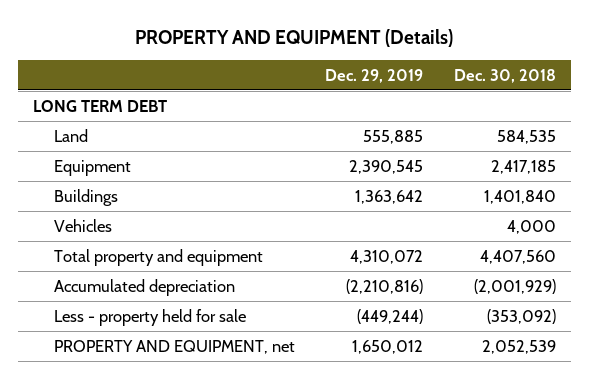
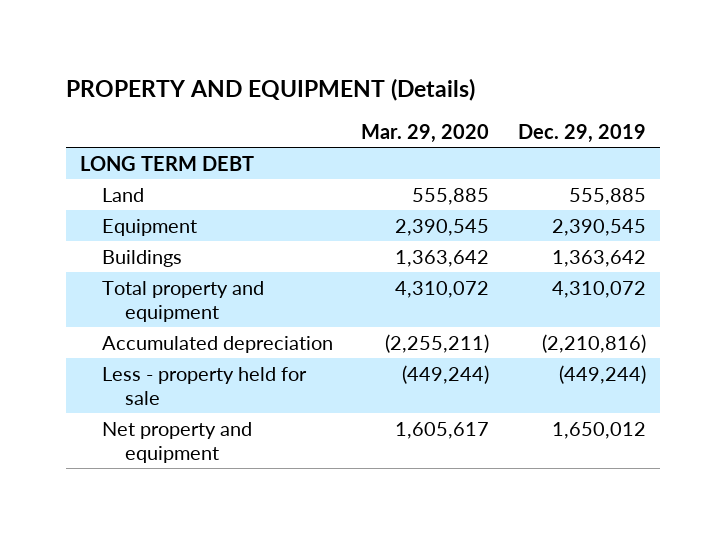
- | Dec. 29, 2019 | Dec. 30, 2018
+ | Mar. 29, 2020 | Dec. 29, 2019
- Vehicles | | 4,000
- PROPERTY AND EQUIPMENT, net | 1,650,012 | 2,052,539
+ Net property and equipment | 1,605,617 | 1,650,012

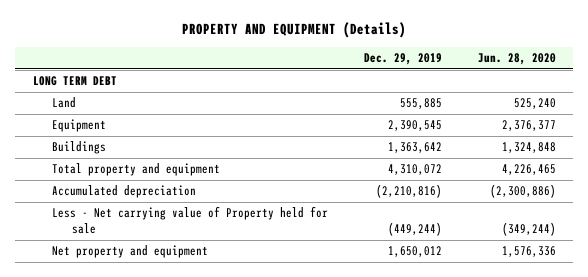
- | Mar. 29, 2020 | Dec. 29, 2019
+ | Dec. 29, 2019 | Jun. 28, 2020
- Less - property held for sale | (449,244) | (449,244)
+ Less - Net carrying value of Property held for sale | (449,244) | (349,244)

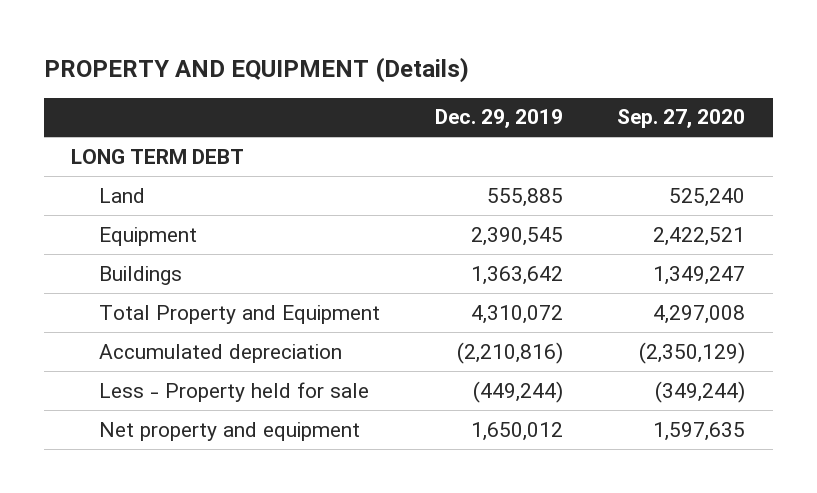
- | Dec. 29, 2019 | Jun. 28, 2020
+ | Dec. 29, 2019 | Sep. 27, 2020
- Total property and equipment | 4,310,072 | 4,226,465
+ Total Property and Equipment | 4,310,072 | 4,297,008
- Less - Net carrying value of Property held for sale | (449,244) | (349,244)
+ Less - Property held for sale | (449,244) | (349,244)

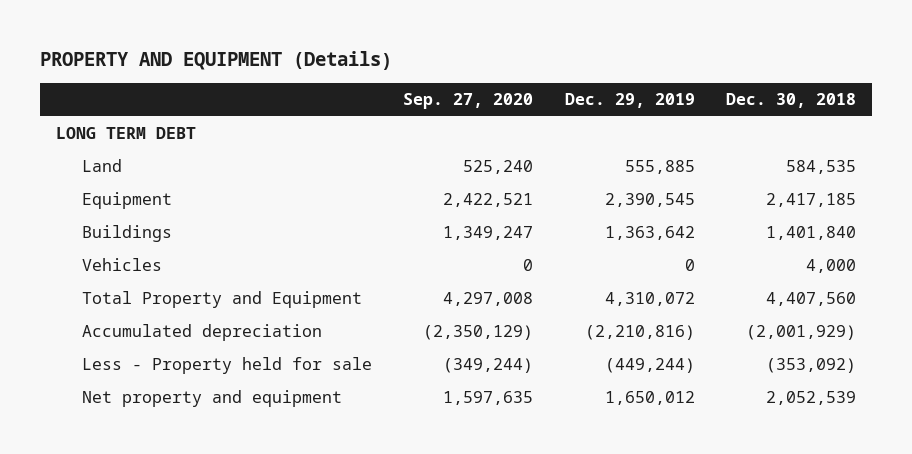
- | Dec. 29, 2019 | Sep. 27, 2020
+ | Sep. 27, 2020 | Dec. 29, 2019 | Dec. 30, 2018
+ Vehicles | 0 | 0 | 4,000

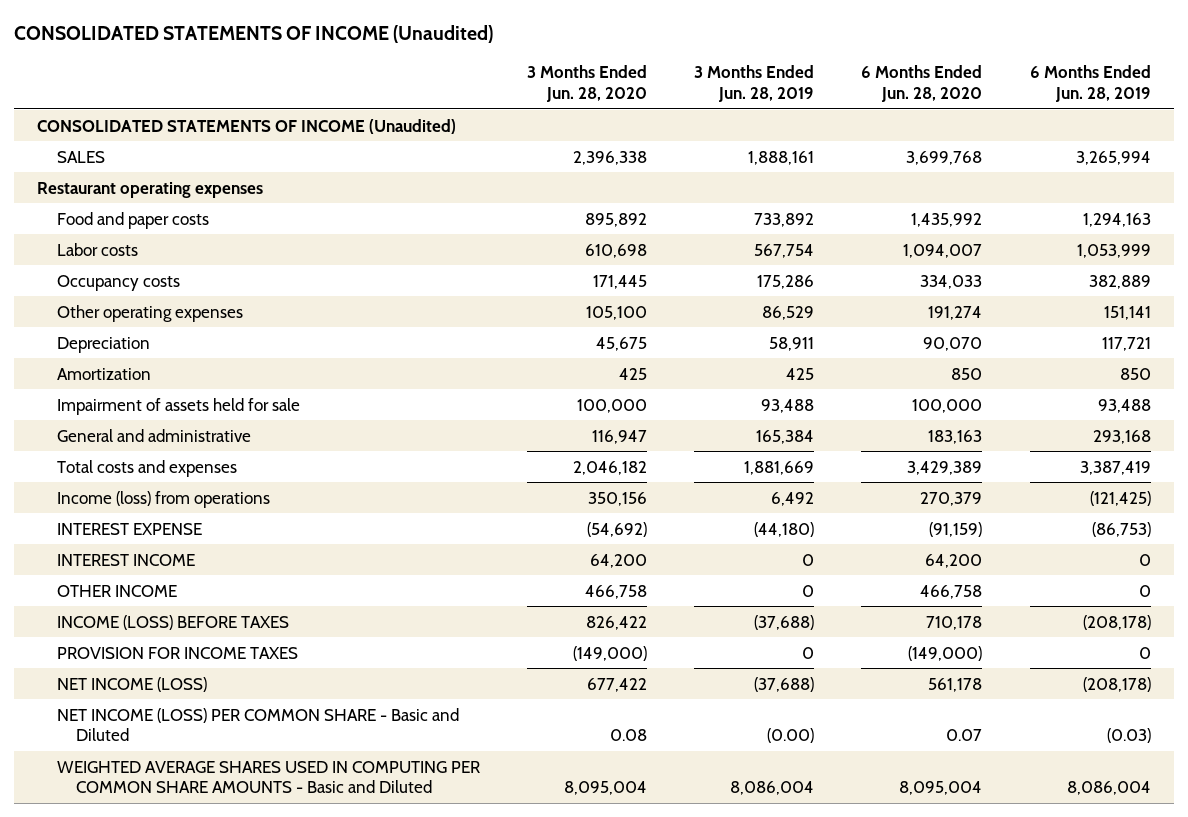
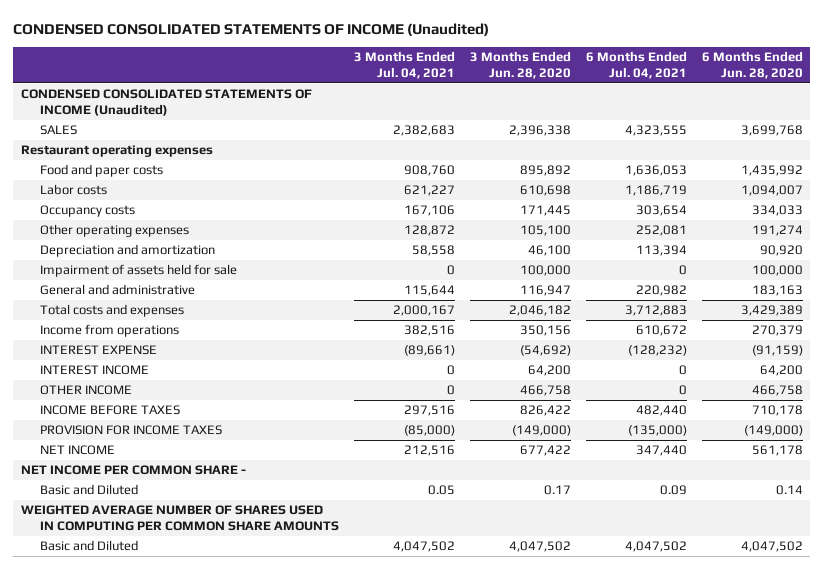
- CONSOLIDATED STATEMENTS OF INCOME (Unaudited)
+ CONDENSED CONSOLIDATED STATEMENTS OF INCOME (Unaudited)
- | 3 Months Ended Jun. 28, 2020 | 3 Months Ended Jun. 28, 2019 | 6 Months Ended Jun. 28, 2020 | 6 Months Ended Jun. 28, 2019
+ | 3 Months Ended Jul. 04, 2021 | 3 Months Ended Jun. 28, 2020 | 6 Months Ended Jul. 04, 2021 | 6 Months Ended Jun. 28, 2020
- CONSOLIDATED STATEMENTS OF INCOME (Unaudited)
+ CONDENSED CONSOLIDATED STATEMENTS OF INCOME (Unaudited)
- Depreciation | 45,675 | 58,911 | 90,070 | 117,721
- Amortization | 425 | 425 | 850 | 850
+ Depreciation and amortization | 58,558 | 46,100 | 113,394 | 90,920
- Income (loss) from operations | 350,156 | 6,492 | 270,379 | (121,425)
+ Income from operations | 382,516 | 350,156 | 610,672 | 270,379
- INCOME (LOSS) BEFORE TAXES | 826,422 | (37,688) | 710,178 | (208,178)
+ INCOME BEFORE TAXES | 297,516 | 826,422 | 482,440 | 710,178
- NET INCOME (LOSS) | 677,422 | (37,688) | 561,178 | (208,178)
- NET INCOME (LOSS) PER COMMON SHARE - Basic and Diluted | 0.08 | (0.00) | 0.07 | (0.03)
- WEIGHTED AVERAGE SHARES USED IN COMPUTING PER COMMON SHARE AMOUNTS - Basic and Diluted | 8,095,004 | 8,086,004 | 8,095,004 | 8,086,004
+ NET INCOME | 212,516 | 677,422 | 347,440 | 561,178
+ NET INCOME PER COMMON SHARE -
+ Basic and Diluted | 0.05 | 0.17 | 0.09 | 0.14
+ WEIGHTED AVERAGE NUMBER OF SHARES USED IN COMPUTING PER COMMON SHARE AMOUNTS
+ Basic and Diluted | 4,047,502 | 4,047,502 | 4,047,502 | 4,047,502

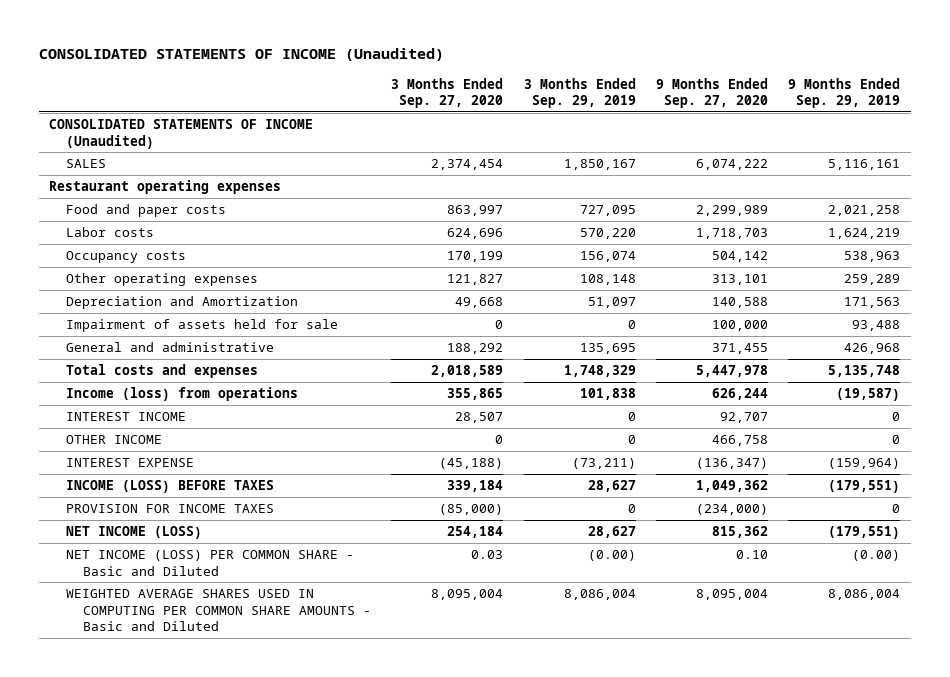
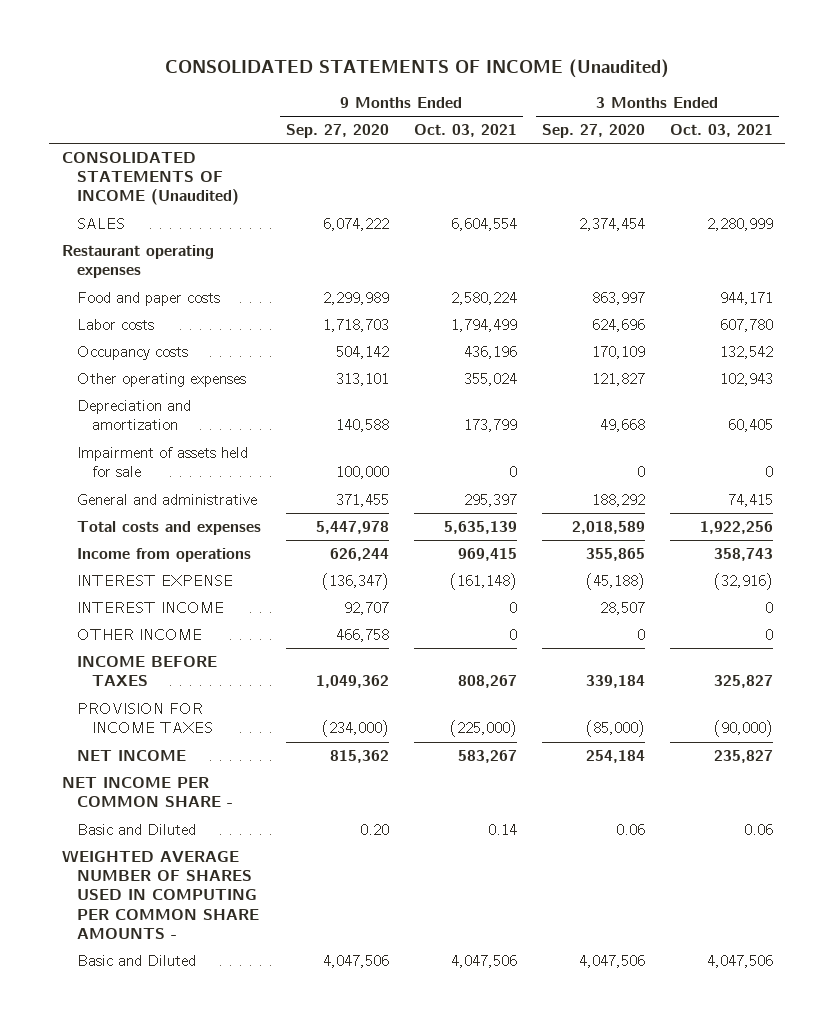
- | 3 Months Ended Sep. 27, 2020 | 3 Months Ended Sep. 29, 2019 | 9 Months Ended Sep. 27, 2020 | 9 Months Ended Sep. 29, 2019
+ | 9 Months Ended Sep. 27, 2020 | 9 Months Ended Oct. 03, 2021 | 3 Months Ended Sep. 27, 2020 | 3 Months Ended Oct. 03, 2021
- Occupancy costs | 170,199 | 156,074 | 504,142 | 538,963
+ Occupancy costs | 504,142 | 436,196 | 170,109 | 132,542
- Depreciation and Amortization | 49,668 | 51,097 | 140,588 | 171,563
+ Depreciation and amortization | 140,588 | 173,799 | 49,668 | 60,405
- Income (loss) from operations | 355,865 | 101,838 | 626,244 | (19,587)
+ Income from operations | 626,244 | 969,415 | 355,865 | 358,743
moved up: INTEREST EXPENSE | (136,347) | (161,148) | (45,188) | (32,916)
- INCOME (LOSS) BEFORE TAXES | 339,184 | 28,627 | 1,049,362 | (179,551)
+ INCOME BEFORE TAXES | 1,049,362 | 808,267 | 339,184 | 325,827
- NET INCOME (LOSS) | 254,184 | 28,627 | 815,362 | (179,551)
- NET INCOME (LOSS) PER COMMON SHARE - Basic and Diluted | 0.03 | (0.00) | 0.10 | (0.00)
- WEIGHTED AVERAGE SHARES USED IN COMPUTING PER COMMON SHARE AMOUNTS - Basic and Diluted | 8,095,004 | 8,086,004 | 8,095,004 | 8,086,004
+ NET INCOME | 815,362 | 583,267 | 254,184 | 235,827
+ NET INCOME PER COMMON SHARE -
+ Basic and Diluted | 0.20 | 0.14 | 0.06 | 0.06
+ WEIGHTED AVERAGE NUMBER OF SHARES USED IN COMPUTING PER COMMON SHARE AMOUNTS -
+ Basic and Diluted | 4,047,506 | 4,047,506 | 4,047,506 | 4,047,506

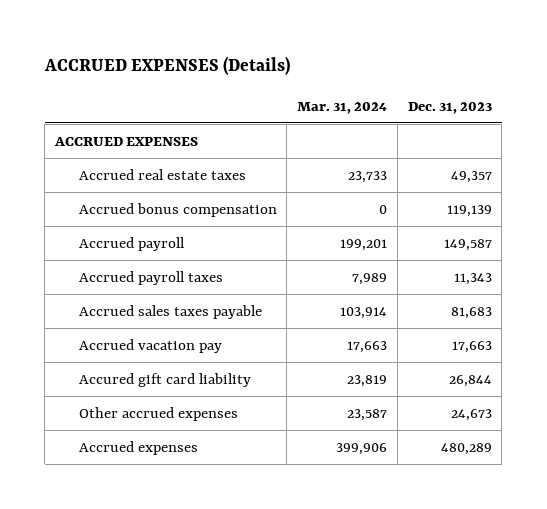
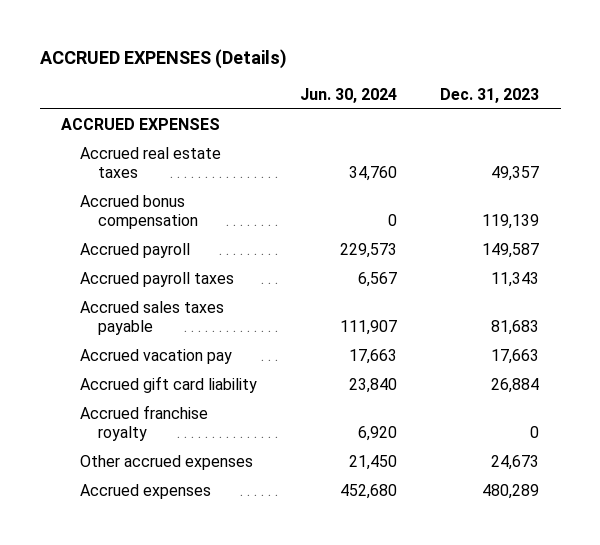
- | Mar. 31, 2024 | Dec. 31, 2023
+ | Jun. 30, 2024 | Dec. 31, 2023
- Accured gift card liability | 23,819 | 26,844
+ Accrued gift card liability | 23,840 | 26,884
+ Accrued franchise royalty | 6,920 | 0

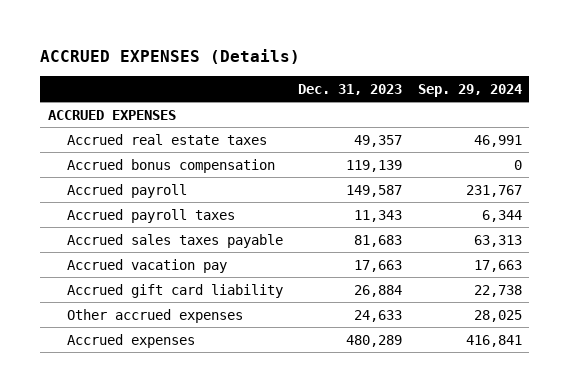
- | Jun. 30, 2024 | Dec. 31, 2023
+ | Dec. 31, 2023 | Sep. 29, 2024
- Accrued franchise royalty | 6,920 | 0
- Other accrued expenses | 21,450 | 24,673
+ Other accrued expenses | 24,633 | 28,025

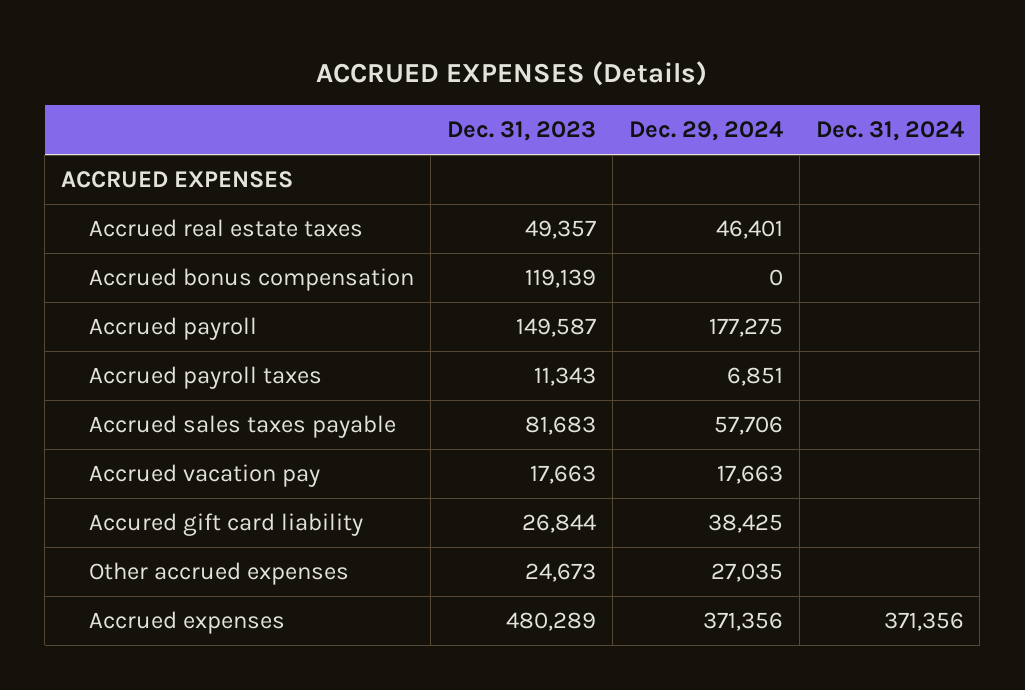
- | Dec. 31, 2023 | Sep. 29, 2024
+ | Dec. 31, 2023 | Dec. 29, 2024 | Dec. 31, 2024
- Accrued gift card liability | 26,884 | 22,738
- Other accrued expenses | 24,633 | 28,025
+ Accured gift card liability | 26,844 | 38,425 |
+ Other accrued expenses | 24,673 | 27,035 |

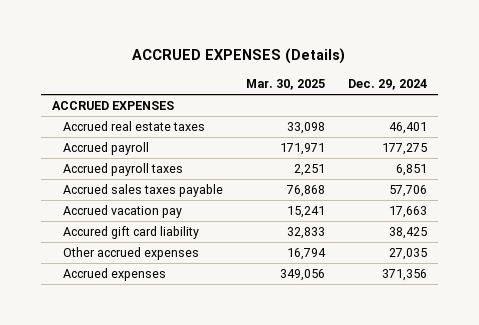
- | Dec. 31, 2023 | Dec. 29, 2024 | Dec. 31, 2024
+ | Mar. 30, 2025 | Dec. 29, 2024
- Accrued bonus compensation | 119,139 | 0 |

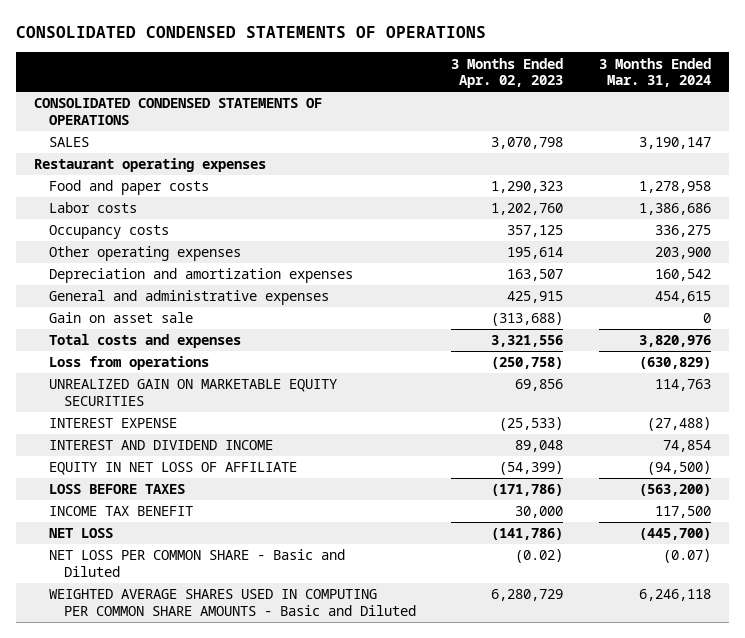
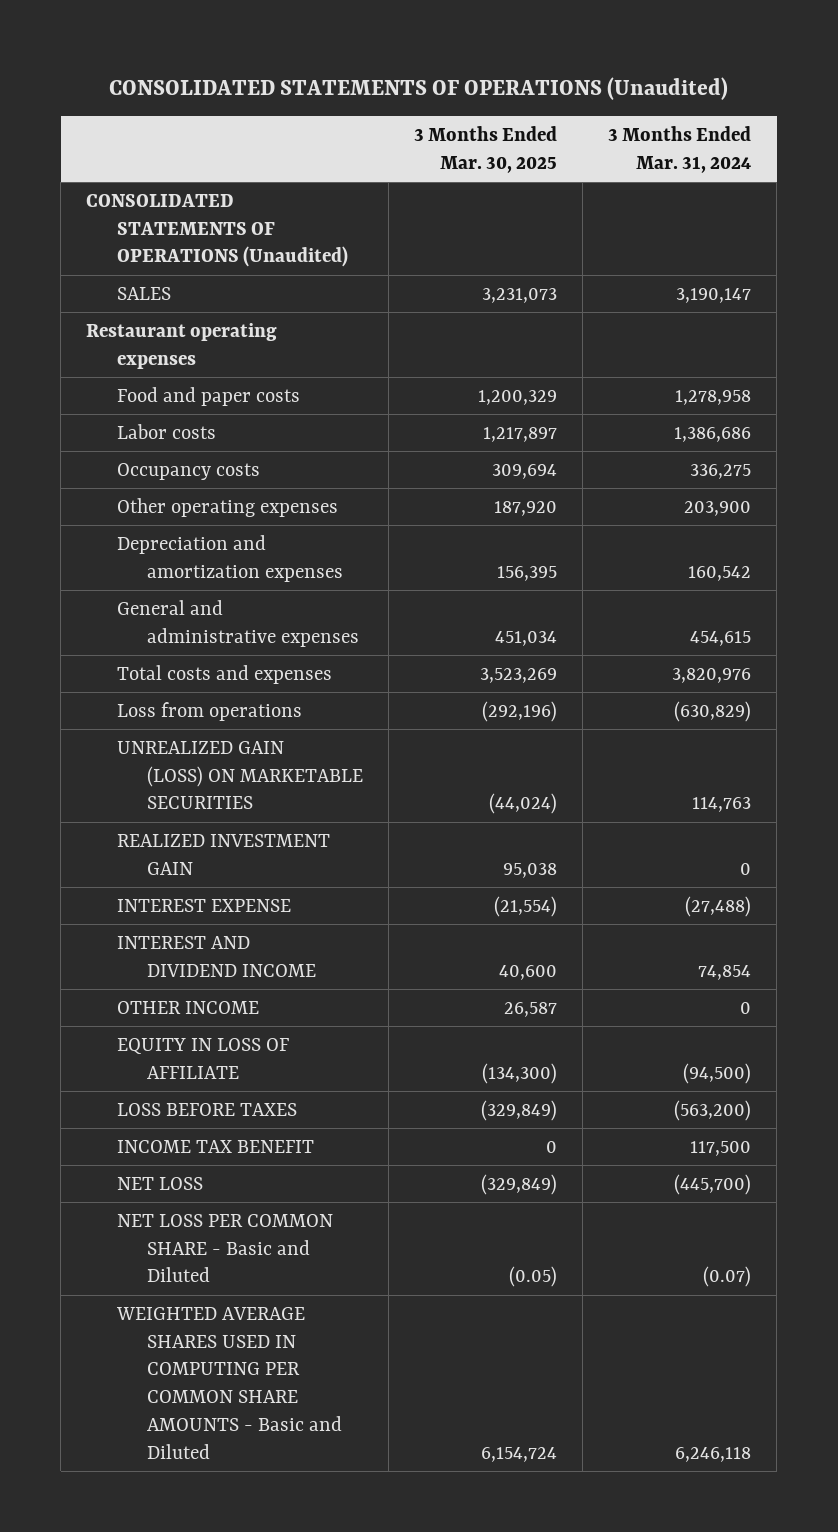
- CONSOLIDATED CONDENSED STATEMENTS OF OPERATIONS
+ CONSOLIDATED STATEMENTS OF OPERATIONS (Unaudited)
- | 3 Months Ended Apr. 02, 2023 | 3 Months Ended Mar. 31, 2024
+ | 3 Months Ended Mar. 30, 2025 | 3 Months Ended Mar. 31, 2024
- CONSOLIDATED CONDENSED STATEMENTS OF OPERATIONS
+ CONSOLIDATED STATEMENTS OF OPERATIONS (Unaudited)
- Gain on asset sale | (313,688) | 0
- UNREALIZED GAIN ON MARKETABLE EQUITY SECURITIES | 69,856 | 114,763
+ UNREALIZED GAIN (LOSS) ON MARKETABLE SECURITIES | (44,024) | 114,763
+ REALIZED INVESTMENT GAIN | 95,038 | 0
- EQUITY IN NET LOSS OF AFFILIATE | (54,399) | (94,500)
+ OTHER INCOME | 26,587 | 0
+ EQUITY IN LOSS OF AFFILIATE | (134,300) | (94,500)

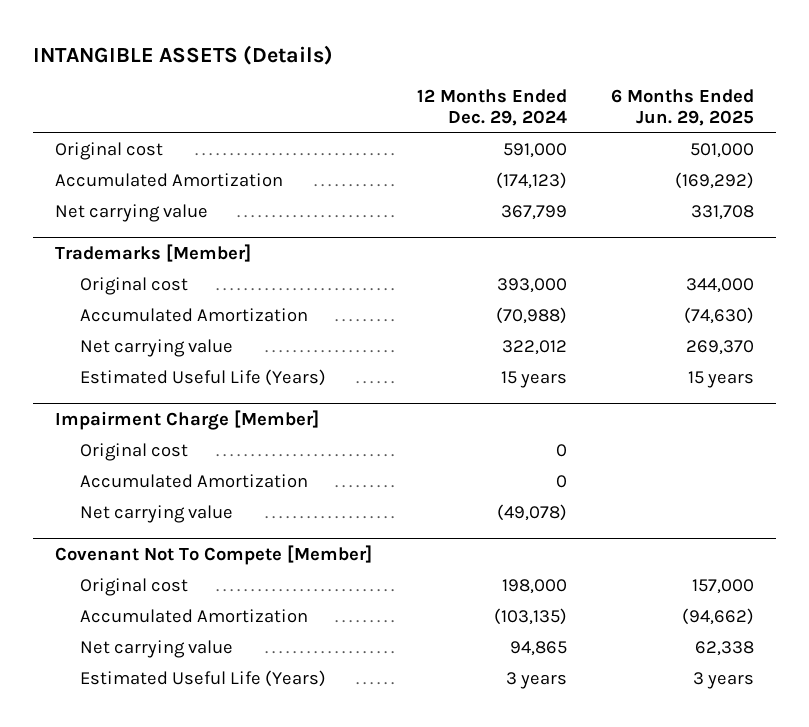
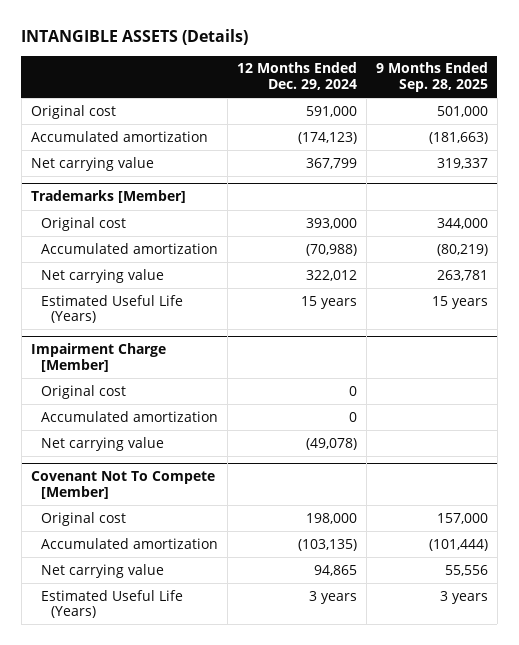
- | 12 Months Ended Dec. 29, 2024 | 6 Months Ended Jun. 29, 2025
+ | 12 Months Ended Dec. 29, 2024 | 9 Months Ended Sep. 28, 2025
- Accumulated Amortization | (174,123) | (169,292)
+ Accumulated amortization | (174,123) | (181,663)
@ Trademarks [Member]
- Accumulated Amortization | (70,988) | (74,630)
+ Accumulated amortization | (70,988) | (80,219)
@ Impairment Charge [Member]
- Accumulated Amortization | 0 |
+ Accumulated amortization | 0 |
@ Covenant Not To Compete [Member]
- Accumulated Amortization | (103,135) | (94,662)
+ Accumulated amortization | (103,135) | (101,444)

